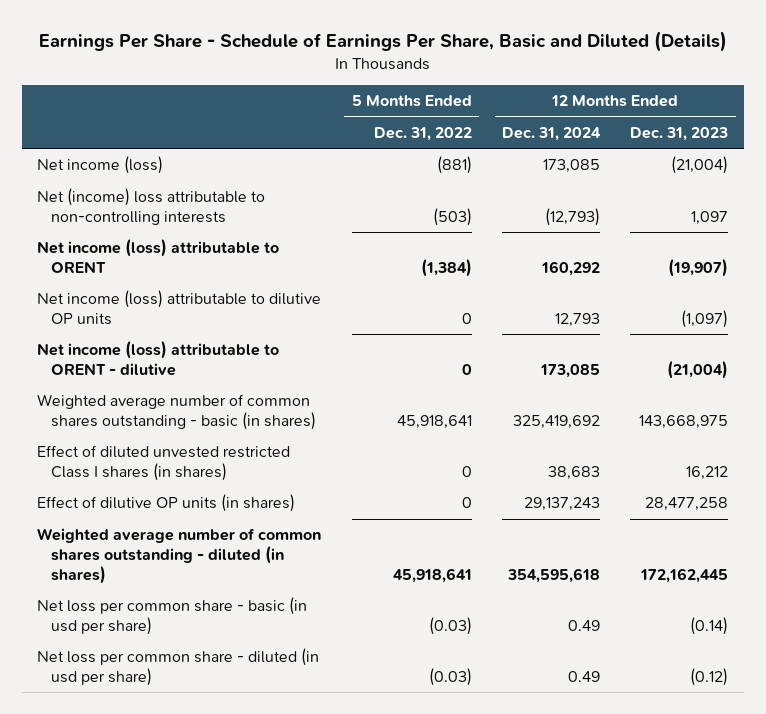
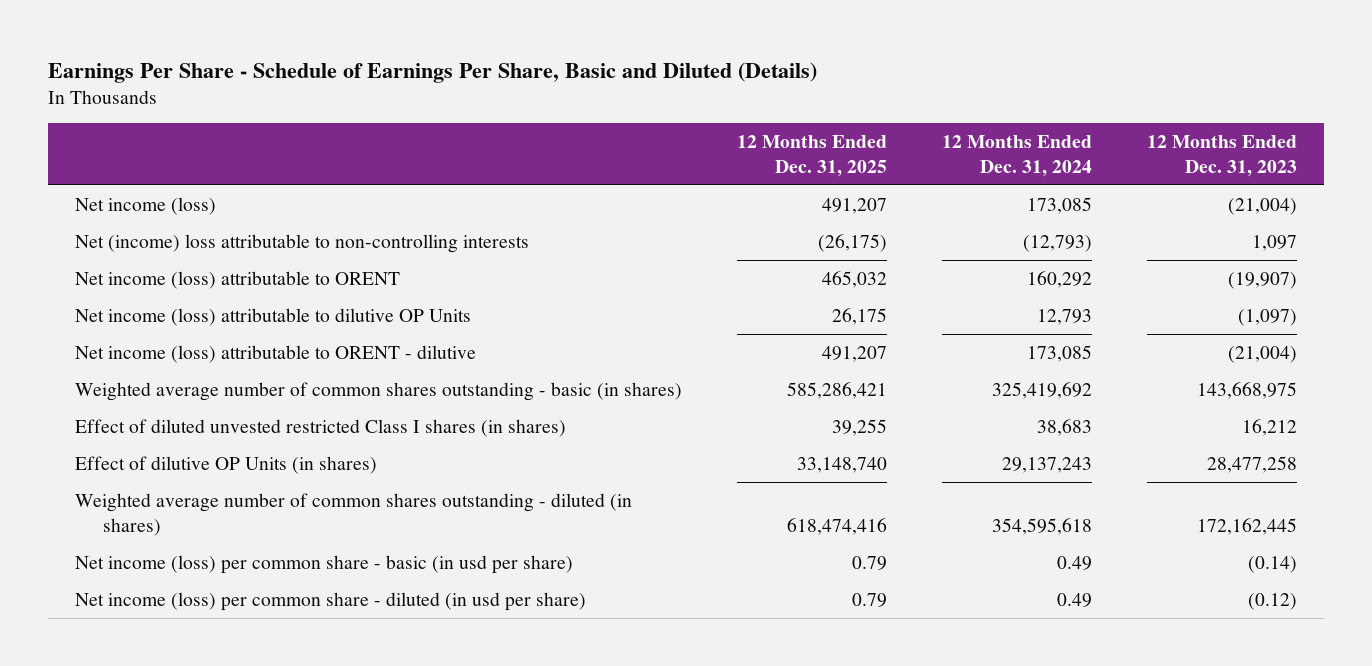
- | 5 Months Ended Dec. 31, 2022 | 12 Months Ended Dec. 31, 2024 | 12 Months Ended Dec. 31, 2023
+ | 12 Months Ended Dec. 31, 2025 | 12 Months Ended Dec. 31, 2024 | 12 Months Ended Dec. 31, 2023
- Net income (loss) attributable to dilutive OP units | 0 | 12,793 | (1,097)
+ Net income (loss) attributable to dilutive OP Units | 26,175 | 12,793 | (1,097)
- Effect of dilutive OP units (in shares) | 0 | 29,137,243 | 28,477,258
+ Effect of dilutive OP Units (in shares) | 33,148,740 | 29,137,243 | 28,477,258
- Net loss per common share - basic (in usd per share) | (0.03) | 0.49 | (0.14)
- Net loss per common share - diluted (in usd per share) | (0.03) | 0.49 | (0.12)
+ Net income (loss) per common share - basic (in usd per share) | 0.79 | 0.49 | (0.14)
+ Net income (loss) per common share - diluted (in usd per share) | 0.79 | 0.49 | (0.12)

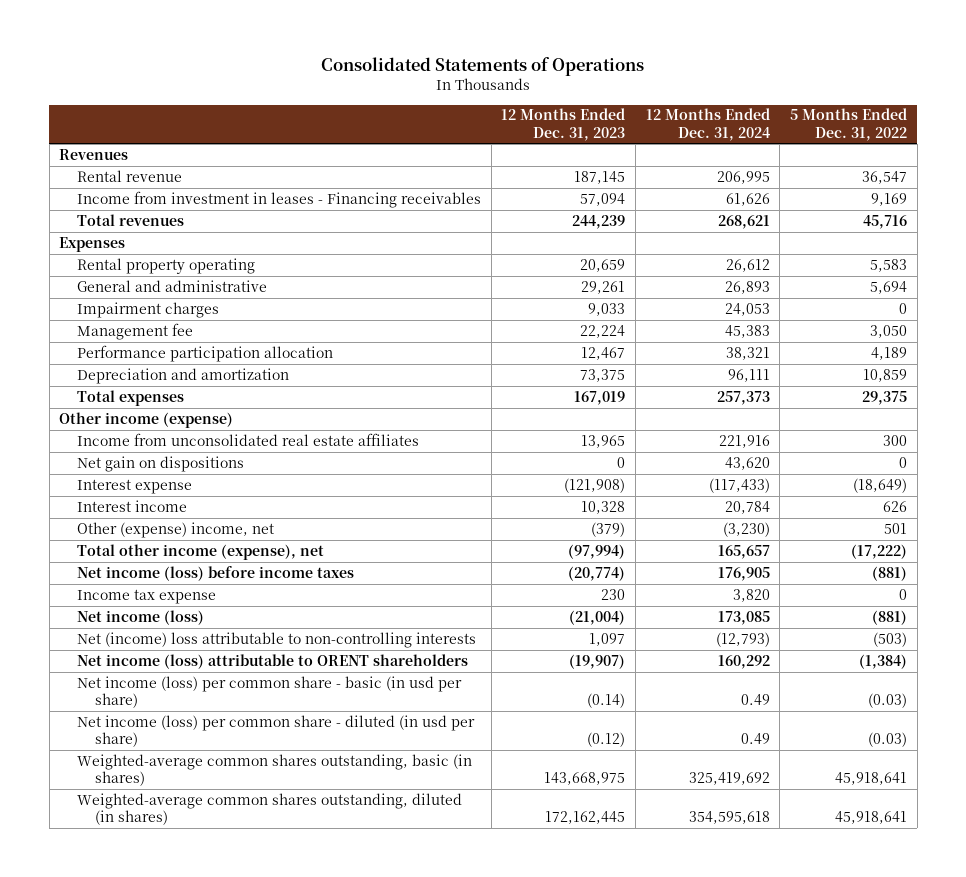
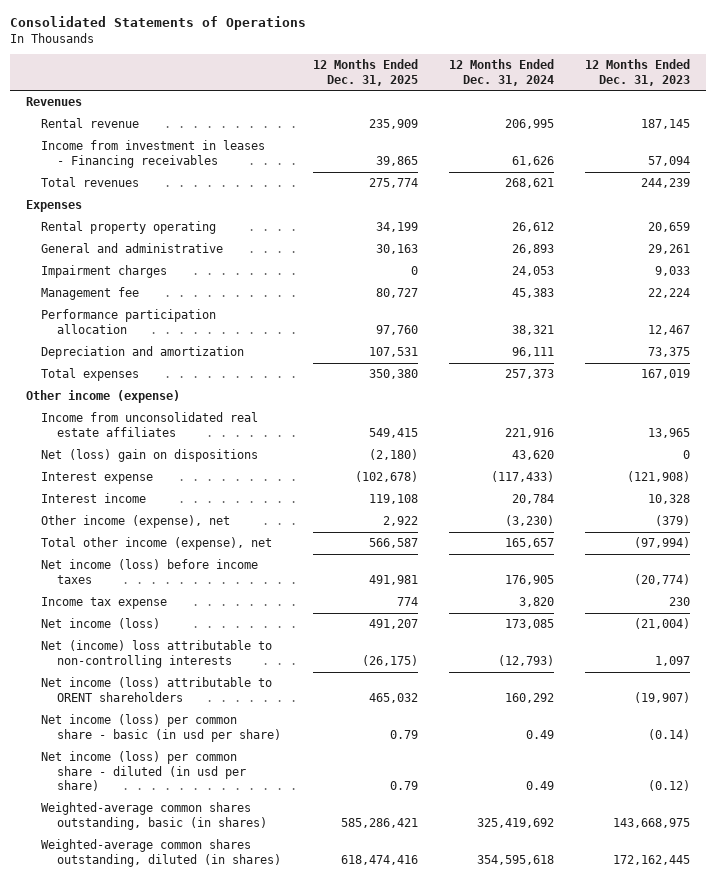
- | 12 Months Ended Dec. 31, 2023 | 12 Months Ended Dec. 31, 2024 | 5 Months Ended Dec. 31, 2022
+ | 12 Months Ended Dec. 31, 2025 | 12 Months Ended Dec. 31, 2024 | 12 Months Ended Dec. 31, 2023
- Net gain on dispositions | 0 | 43,620 | 0
+ Net (loss) gain on dispositions | (2,180) | 43,620 | 0
- Other (expense) income, net | (379) | (3,230) | 501
+ Other income (expense), net | 2,922 | (3,230) | (379)

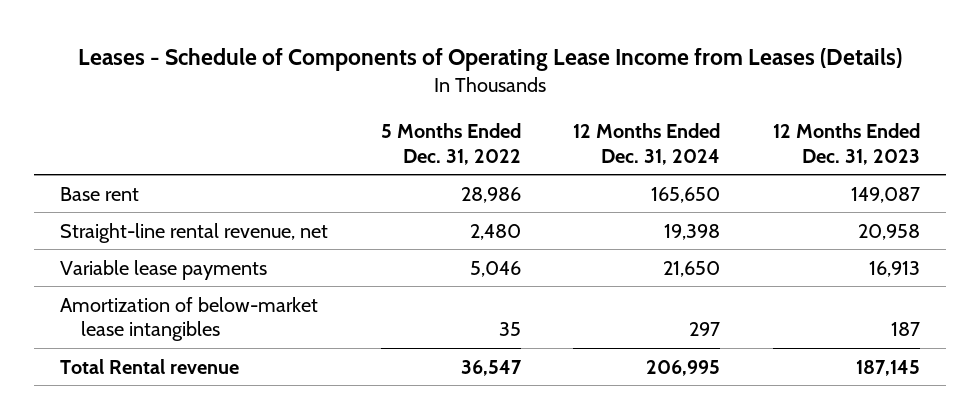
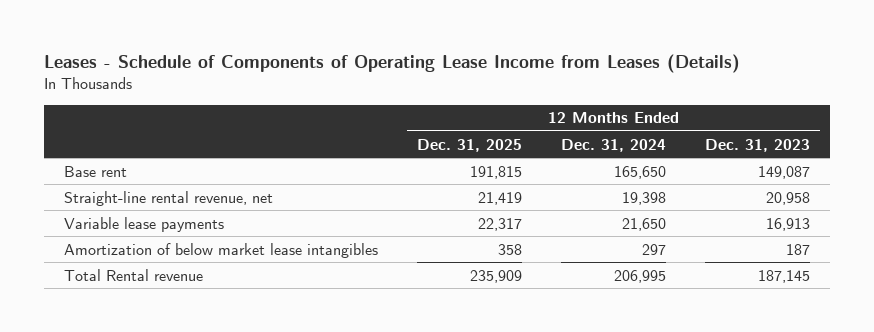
- | 5 Months Ended Dec. 31, 2022 | 12 Months Ended Dec. 31, 2024 | 12 Months Ended Dec. 31, 2023
+ | 12 Months Ended Dec. 31, 2025 | 12 Months Ended Dec. 31, 2024 | 12 Months Ended Dec. 31, 2023
- Amortization of below-market lease intangibles | 35 | 297 | 187
+ Amortization of below market lease intangibles | 358 | 297 | 187

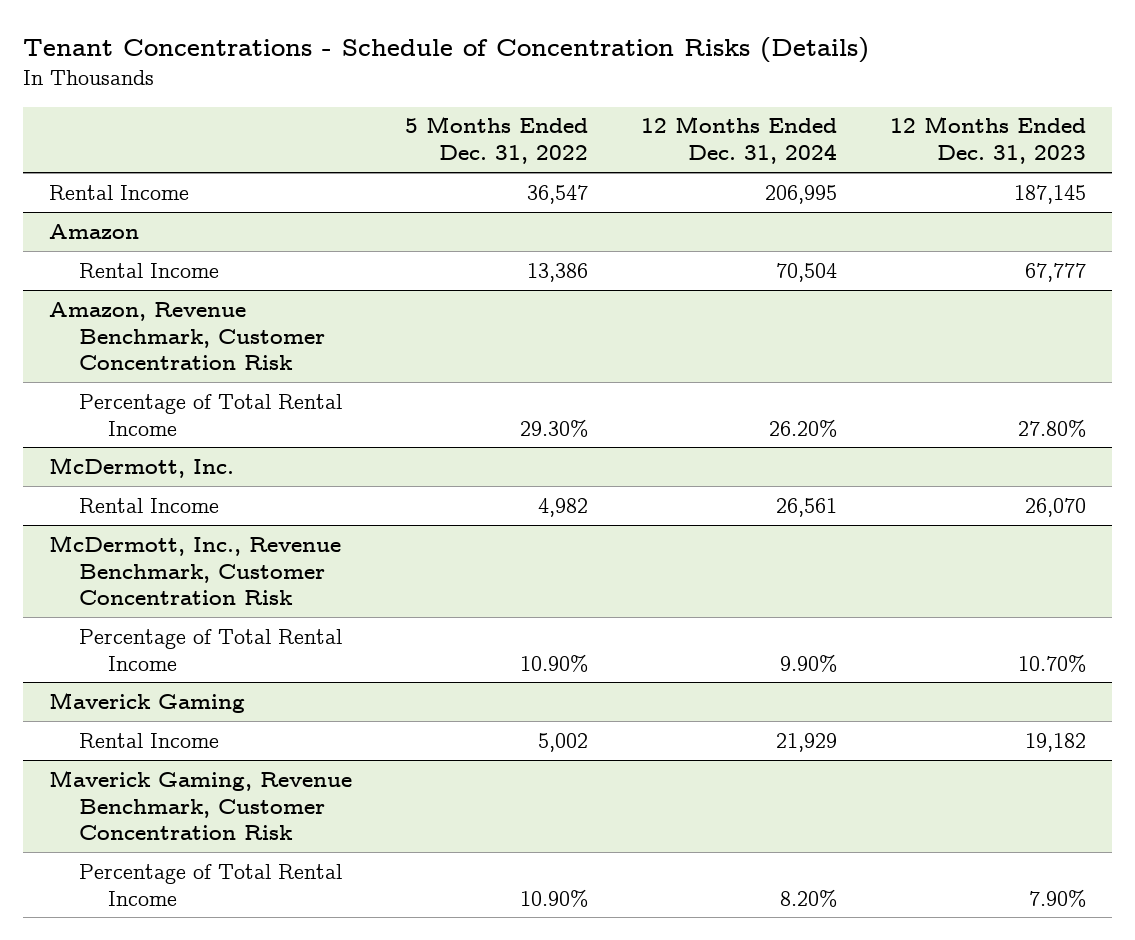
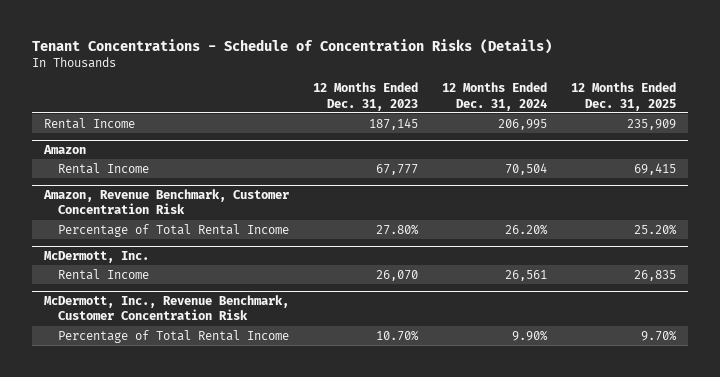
- | 5 Months Ended Dec. 31, 2022 | 12 Months Ended Dec. 31, 2024 | 12 Months Ended Dec. 31, 2023
+ | 12 Months Ended Dec. 31, 2023 | 12 Months Ended Dec. 31, 2024 | 12 Months Ended Dec. 31, 2025
- Maverick Gaming
- Rental Income | 5,002 | 21,929 | 19,182
- Maverick Gaming, Revenue Benchmark, Customer Concentration Risk
- Percentage of Total Rental Income | 10.90% | 8.20% | 7.90%

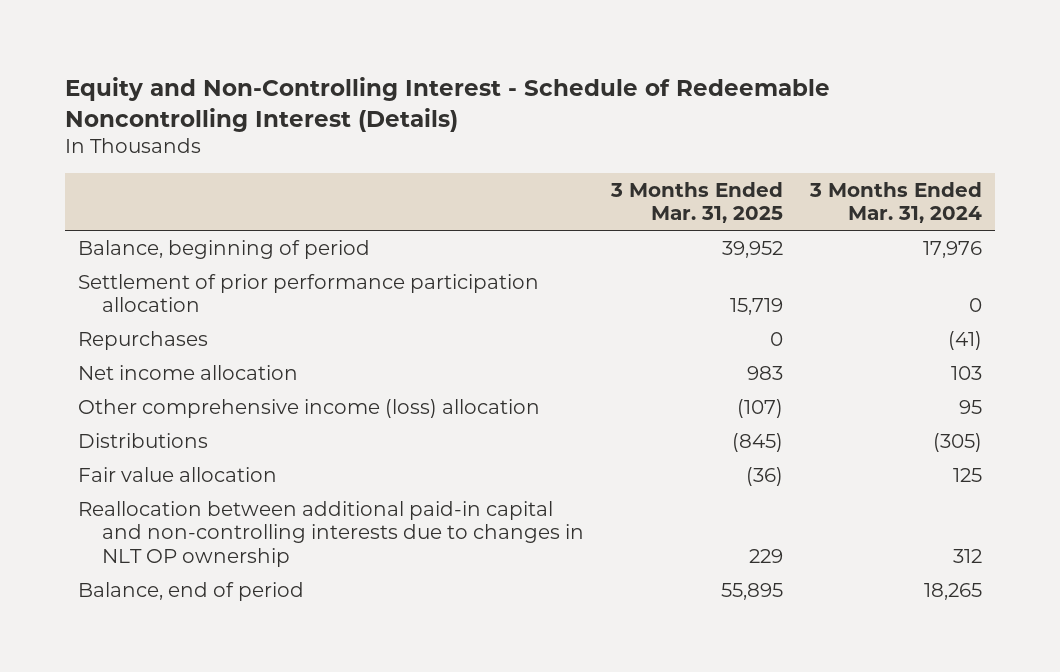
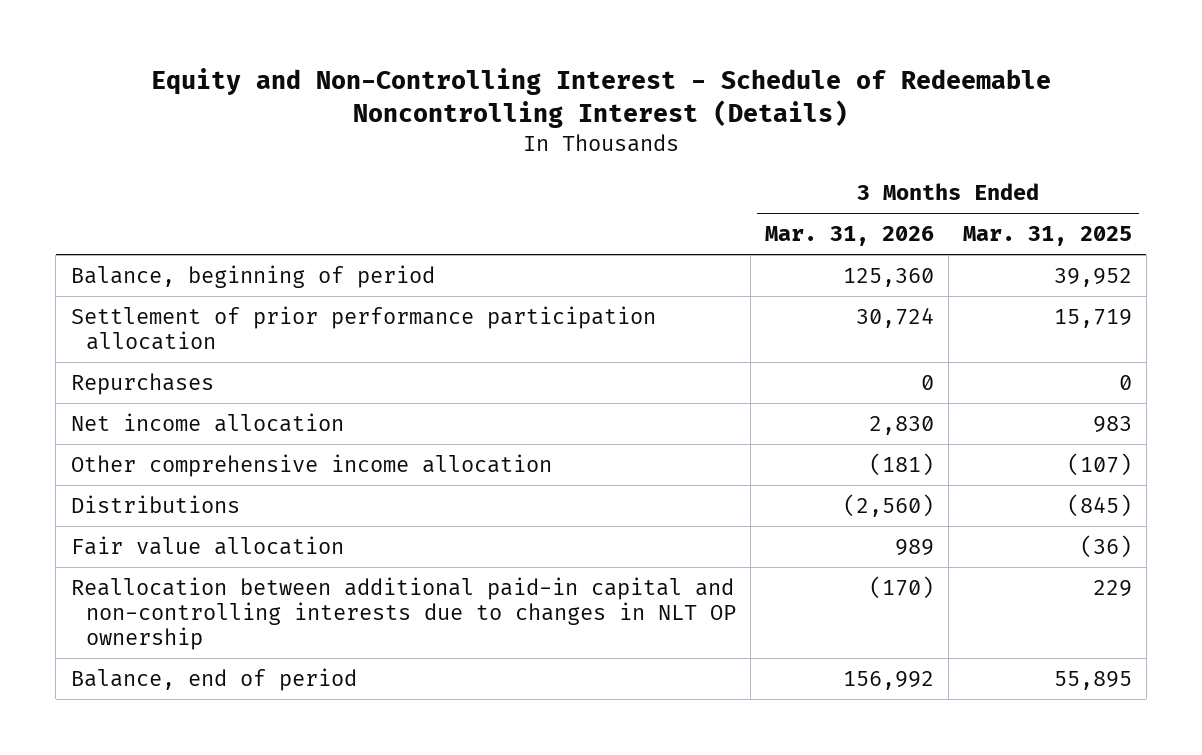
- | 3 Months Ended Mar. 31, 2025 | 3 Months Ended Mar. 31, 2024
+ | 3 Months Ended Mar. 31, 2026 | 3 Months Ended Mar. 31, 2025
- Other comprehensive income (loss) allocation | (107) | 95
+ Other comprehensive income allocation | (181) | (107)

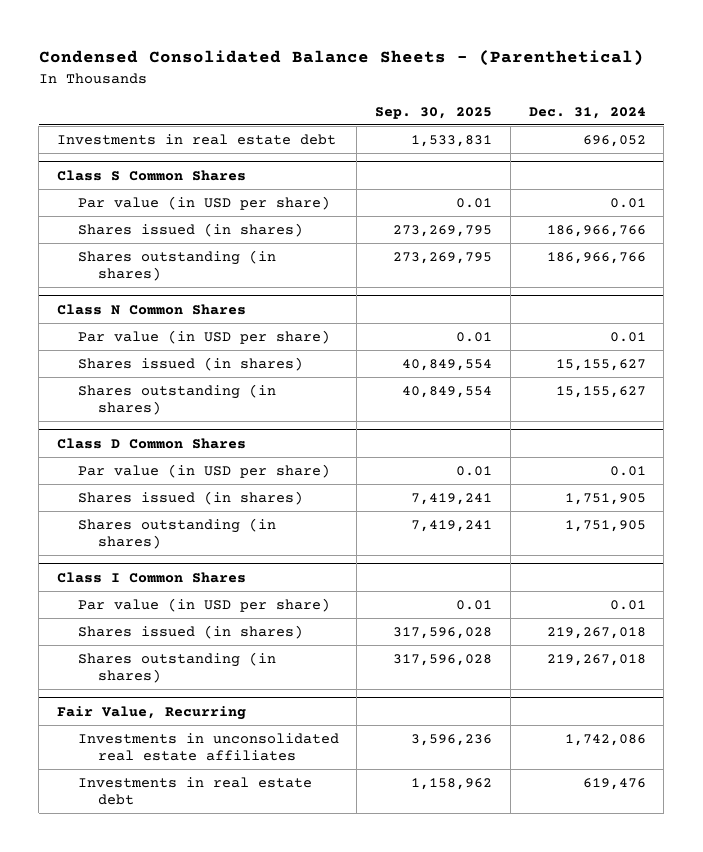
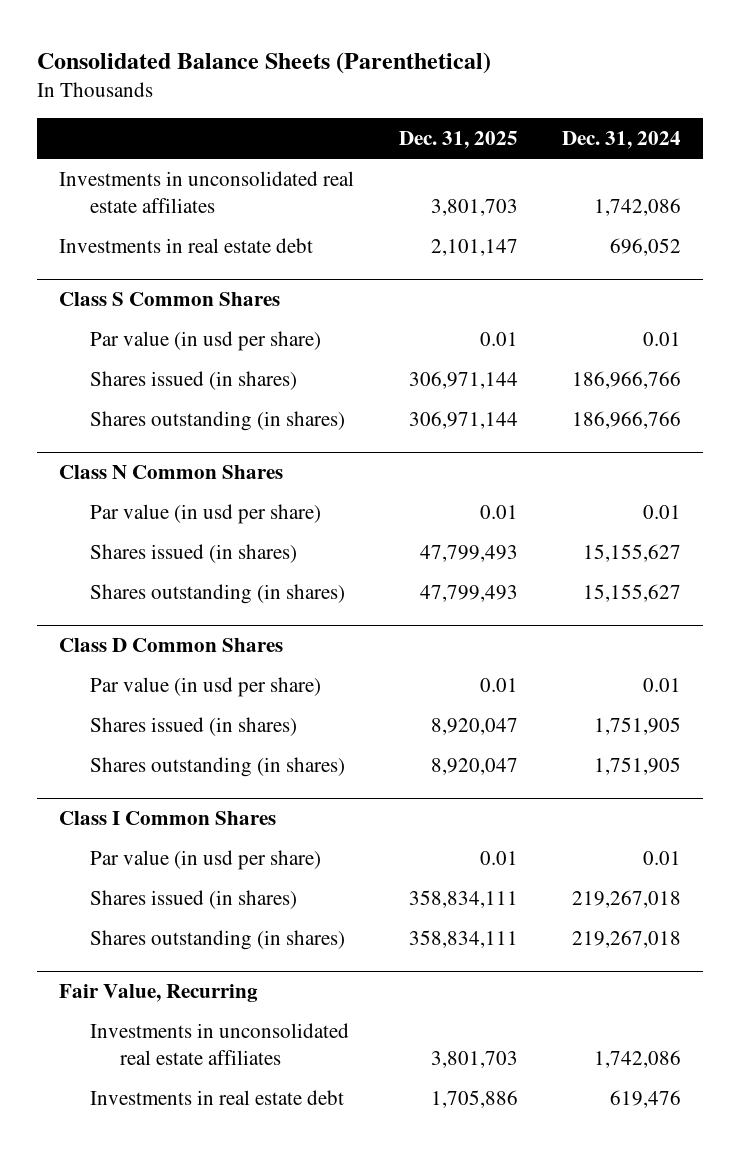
- Condensed Consolidated Balance Sheets - (Parenthetical)
+ Consolidated Balance Sheets (Parenthetical)
- | Sep. 30, 2025 | Dec. 31, 2024
+ | Dec. 31, 2025 | Dec. 31, 2024
+ Investments in unconsolidated real estate affiliates | 3,801,703 | 1,742,086
@ Class S Common Shares
- Par value (in USD per share) | 0.01 | 0.01
+ Par value (in usd per share) | 0.01 | 0.01
@ Class N Common Shares
- Par value (in USD per share) | 0.01 | 0.01
+ Par value (in usd per share) | 0.01 | 0.01
@ Class D Common Shares
- Par value (in USD per share) | 0.01 | 0.01
+ Par value (in usd per share) | 0.01 | 0.01
@ Class I Common Shares
- Par value (in USD per share) | 0.01 | 0.01
+ Par value (in usd per share) | 0.01 | 0.01

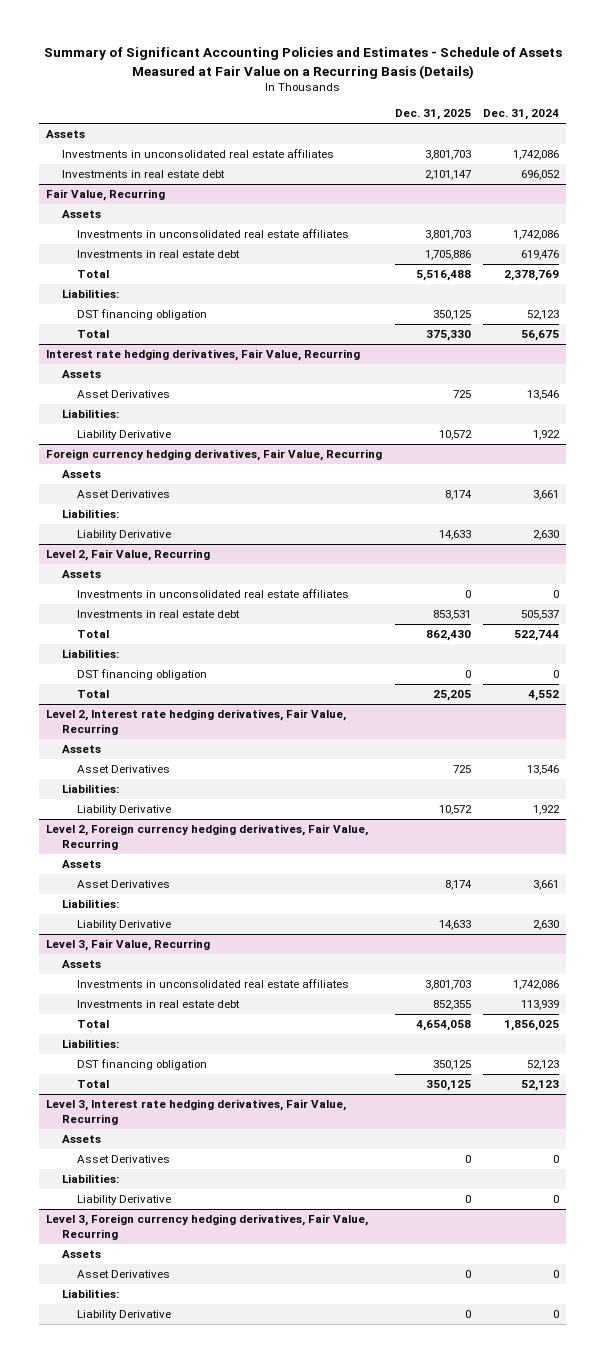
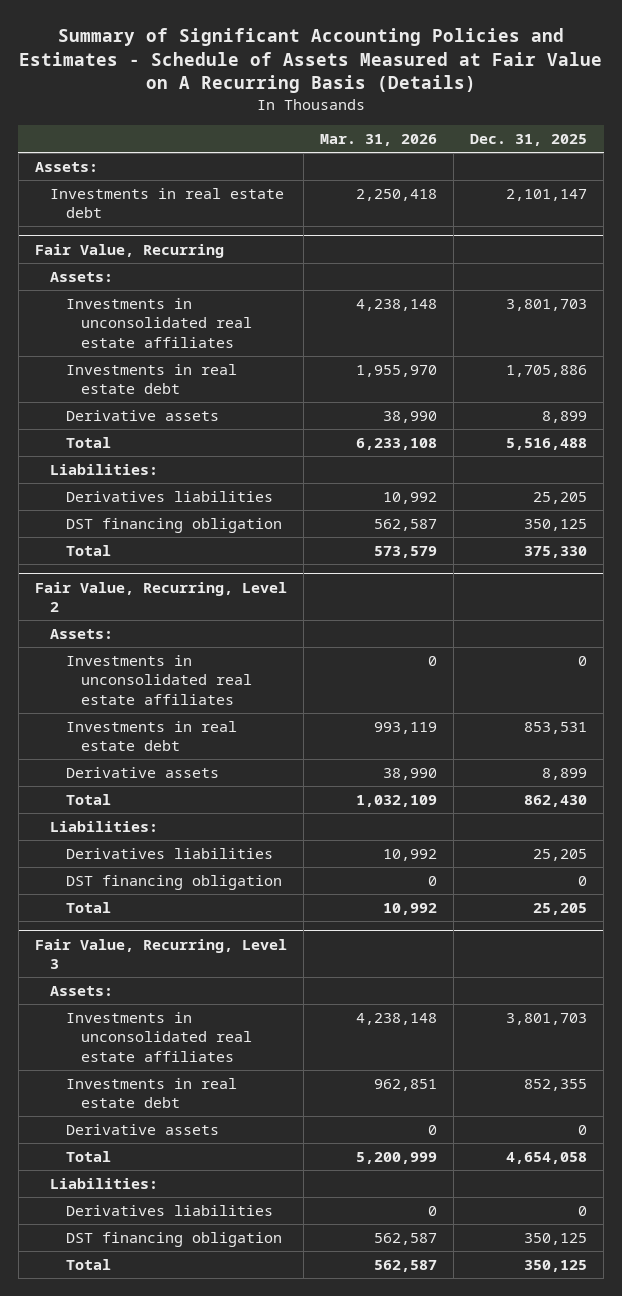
- Summary of Significant Accounting Policies and Estimates - Schedule of Assets Measured at Fair Value on a Recurring Basis (Details)
+ Summary of Significant Accounting Policies and Estimates - Schedule of Assets Measured at Fair Value on A Recurring Basis (Details)
- | Dec. 31, 2025 | Dec. 31, 2024
+ | Mar. 31, 2026 | Dec. 31, 2025
- Assets
- Investments in unconsolidated real estate affiliates | 3,801,703 | 1,742,086
+ Assets:
@ Fair Value, Recurring
- Assets
+ Assets:
+ Derivative assets | 38,990 | 8,899
+ Derivatives liabilities | 10,992 | 25,205
- Interest rate hedging derivatives, Fair Value, Recurring
- Assets
- Asset Derivatives | 725 | 13,546
- Liabilities:
- Liability Derivative | 10,572 | 1,922
- Foreign currency hedging derivatives, Fair Value, Recurring
- Assets
- Asset Derivatives | 8,174 | 3,661
- Liabilities:
- Liability Derivative | 14,633 | 2,630
- Level 2, Fair Value, Recurring
- Assets
+ Fair Value, Recurring, Level 2
+ Assets:
+ Derivative assets | 38,990 | 8,899
+ Derivatives liabilities | 10,992 | 25,205
- Level 2, Interest rate hedging derivatives, Fair Value, Recurring
- Assets
- Asset Derivatives | 725 | 13,546
- Liabilities:
- Liability Derivative | 10,572 | 1,922
- Level 2, Foreign currency hedging derivatives, Fair Value, Recurring
- Assets
- Asset Derivatives | 8,174 | 3,661
- Liabilities:
- Liability Derivative | 14,633 | 2,630
- Level 3, Fair Value, Recurring
- Assets
+ Fair Value, Recurring, Level 3
+ Assets:
+ Derivative assets | 0 | 0
+ Derivatives liabilities | 0 | 0
- Level 3, Interest rate hedging derivatives, Fair Value, Recurring
- Assets
- Asset Derivatives | 0 | 0
- Liabilities:
- Liability Derivative | 0 | 0
- Level 3, Foreign currency hedging derivatives, Fair Value, Recurring
- Assets
- Asset Derivatives | 0 | 0
- Liabilities:
- Liability Derivative | 0 | 0

